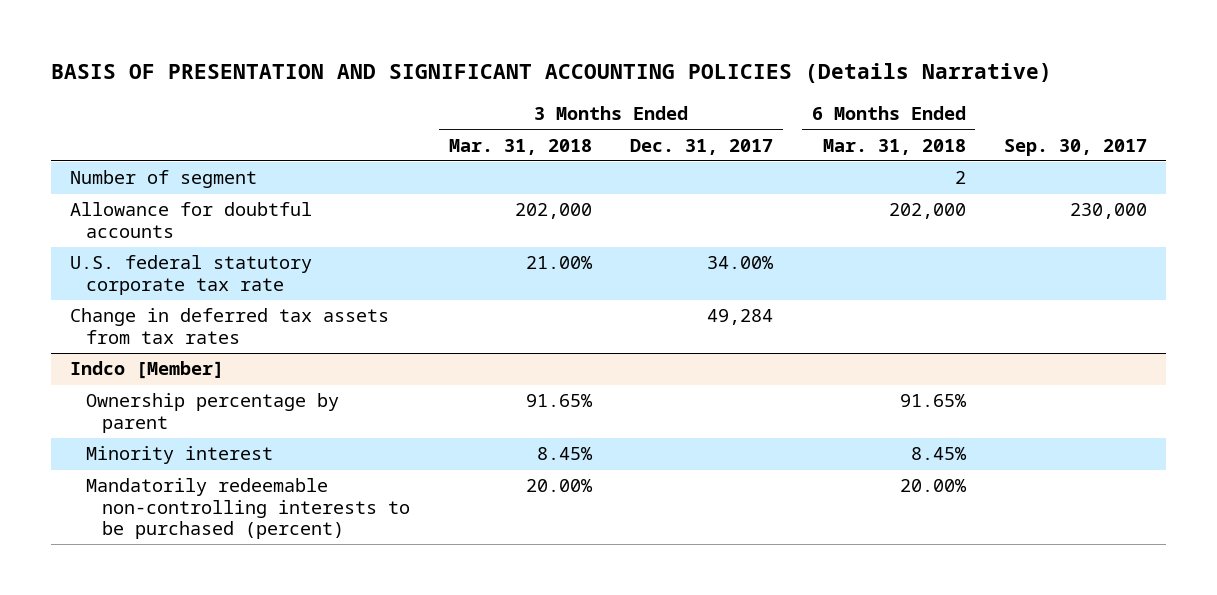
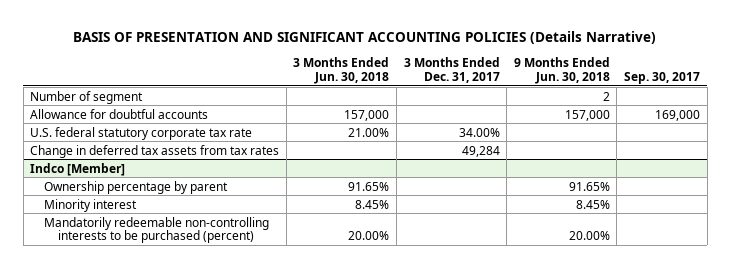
- | 3 Months Ended Mar. 31, 2018 | 3 Months Ended Dec. 31, 2017 | 6 Months Ended Mar. 31, 2018 | Sep. 30, 2017
+ | 3 Months Ended Jun. 30, 2018 | 3 Months Ended Dec. 31, 2017 | 9 Months Ended Jun. 30, 2018 | Sep. 30, 2017
- Allowance for doubtful accounts | 202,000 | | 202,000 | 230,000
+ Allowance for doubtful accounts | 157,000 | | 157,000 | 169,000

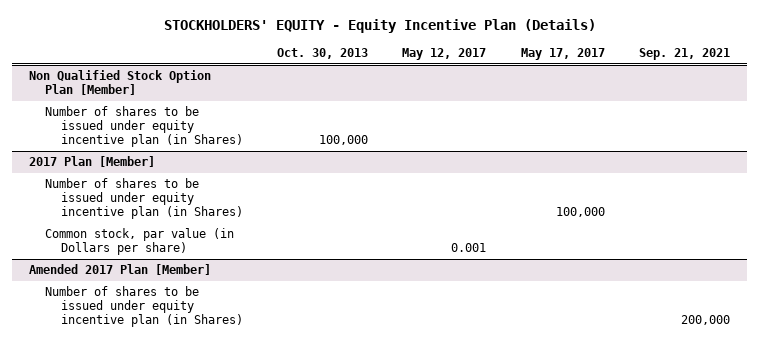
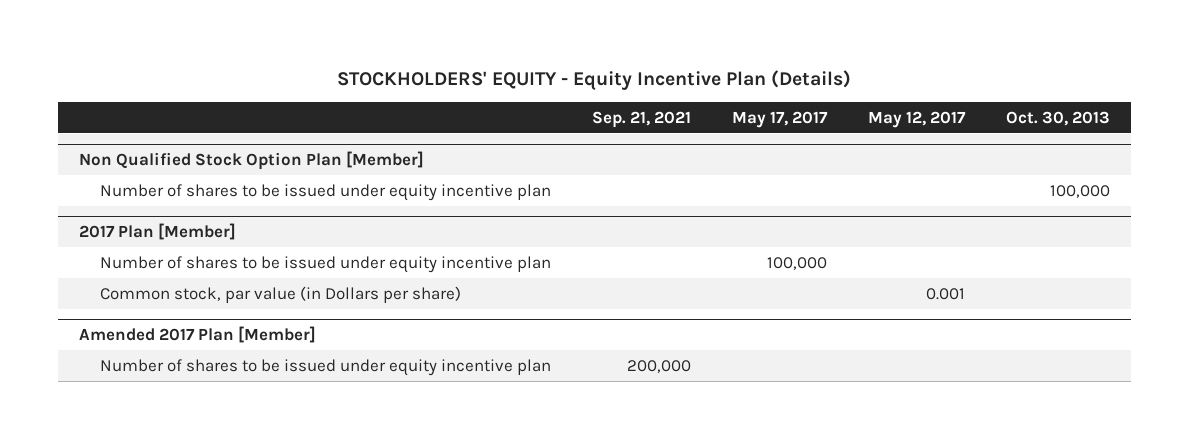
- | Oct. 30, 2013 | May 12, 2017 | May 17, 2017 | Sep. 21, 2021
+ | Sep. 21, 2021 | May 17, 2017 | May 12, 2017 | Oct. 30, 2013
@ Non Qualified Stock Option Plan [Member]
- Number of shares to be issued under equity incentive plan (in Shares) | 100,000 | | |
+ Number of shares to be issued under equity incentive plan | | | | 100,000
@ 2017 Plan [Member]
- Number of shares to be issued under equity incentive plan (in Shares) | | | 100,000 |
+ Number of shares to be issued under equity incentive plan | | 100,000 | |
@ Amended 2017 Plan [Member]
- Number of shares to be issued under equity incentive plan (in Shares) | | | | 200,000
+ Number of shares to be issued under equity incentive plan | 200,000 | | |

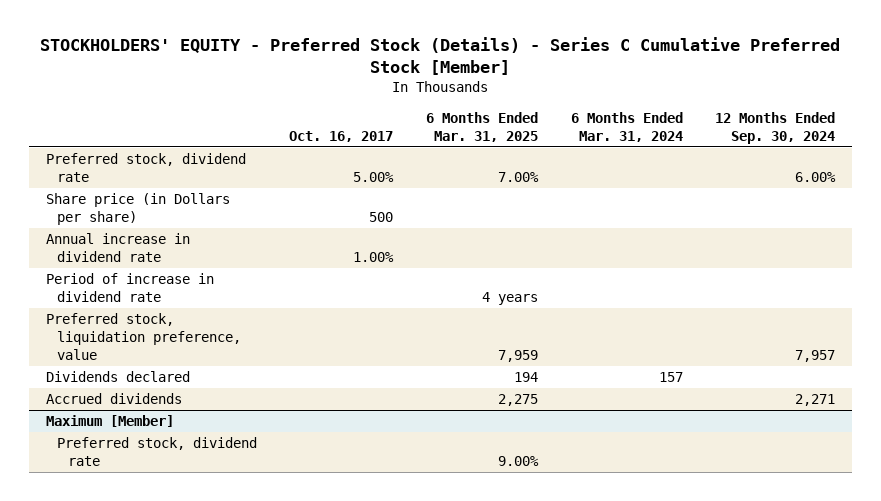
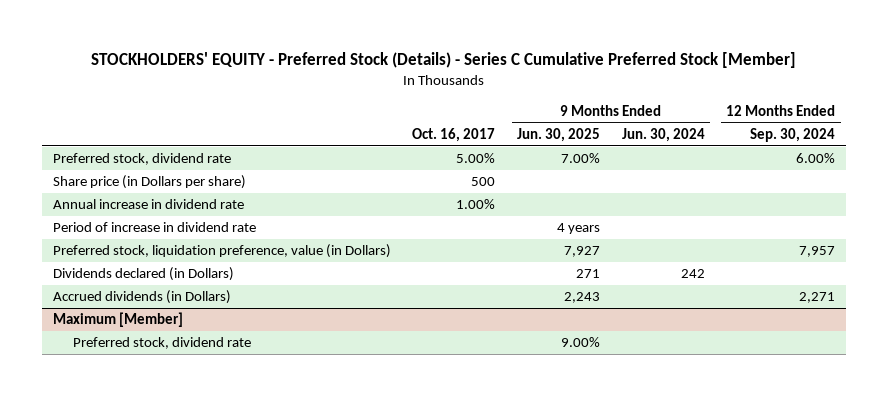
- | Oct. 16, 2017 | 6 Months Ended Mar. 31, 2025 | 6 Months Ended Mar. 31, 2024 | 12 Months Ended Sep. 30, 2024
+ | Oct. 16, 2017 | 9 Months Ended Jun. 30, 2025 | 9 Months Ended Jun. 30, 2024 | 12 Months Ended Sep. 30, 2024
- Preferred stock, liquidation preference, value | | 7,959 | | 7,957
- Dividends declared | | 194 | 157 |
- Accrued dividends | | 2,275 | | 2,271
+ Preferred stock, liquidation preference, value (in Dollars) | | 7,927 | | 7,957
+ Dividends declared (in Dollars) | | 271 | 242 |
+ Accrued dividends (in Dollars) | | 2,243 | | 2,271

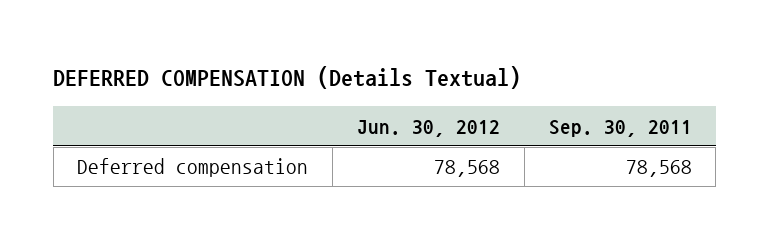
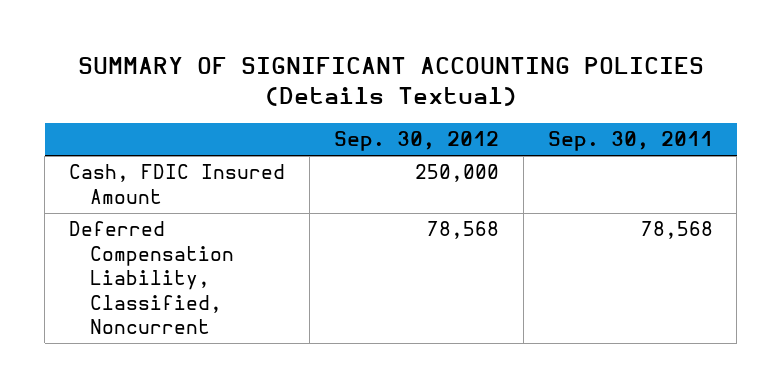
- DEFERRED COMPENSATION (Details Textual)
+ SUMMARY OF SIGNIFICANT ACCOUNTING POLICIES (Details Textual)
- | Jun. 30, 2012 | Sep. 30, 2011
+ | Sep. 30, 2012 | Sep. 30, 2011
- Deferred compensation | 78,568 | 78,568
+ Cash, FDIC Insured Amount | 250,000 |
+ Deferred Compensation Liability, Classified, Noncurrent | 78,568 | 78,568

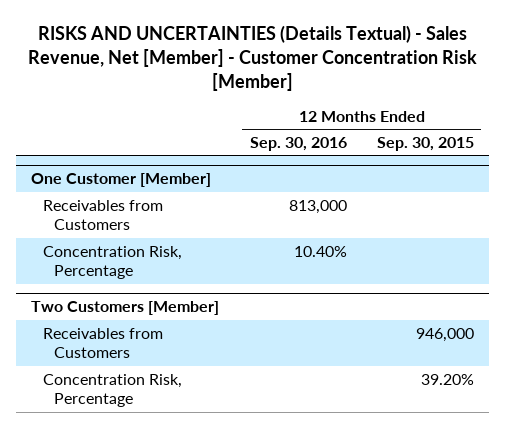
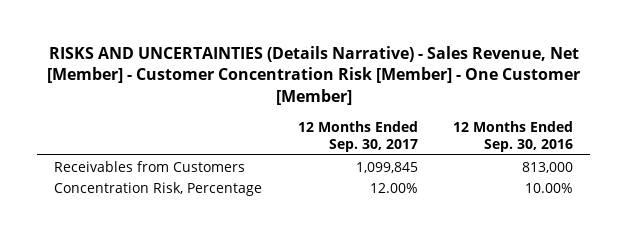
- RISKS AND UNCERTAINTIES (Details Textual) - Sales Revenue, Net [Member] - Customer Concentration Risk [Member]
+ RISKS AND UNCERTAINTIES (Details Narrative) - Sales Revenue, Net [Member] - Customer Concentration Risk [Member] - One Customer [Member]
- | 12 Months Ended Sep. 30, 2016 | 12 Months Ended Sep. 30, 2015
+ | 12 Months Ended Sep. 30, 2017 | 12 Months Ended Sep. 30, 2016
- One Customer [Member]
- Concentration Risk, Percentage | 10.40% |
- Two Customers [Member]
- Receivables from Customers | | 946,000
- Concentration Risk, Percentage | | 39.20%
+ Concentration Risk, Percentage | 12.00% | 10.00%

